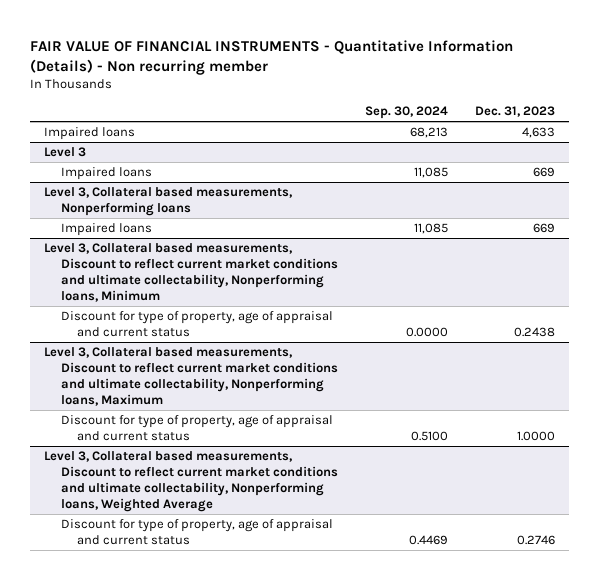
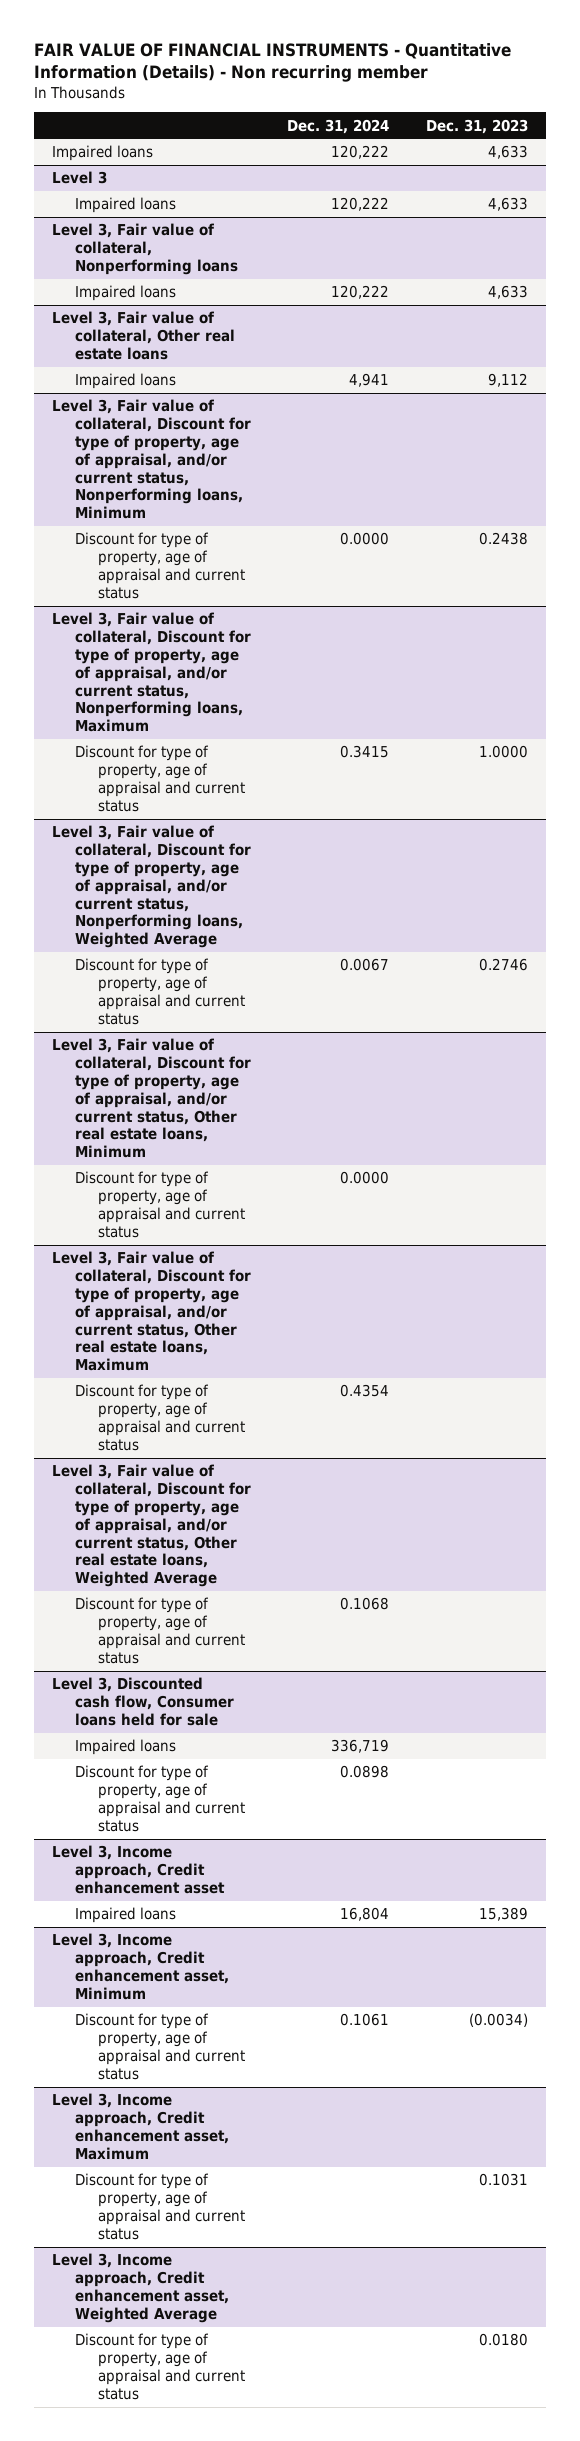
- | Sep. 30, 2024 | Dec. 31, 2023
+ | Dec. 31, 2024 | Dec. 31, 2023
@ Level 3
- Impaired loans | 11,085 | 669
- Level 3, Collateral based measurements, Nonperforming loans
- Impaired loans | 11,085 | 669
- Level 3, Collateral based measurements, Discount to reflect current market conditions and ultimate collectability, Nonperforming loans, Minimum
@ Level 3
+ Impaired loans | 120,222 | 4,633
+ Level 3, Fair value of collateral, Nonperforming loans
+ Impaired loans | 120,222 | 4,633
+ Level 3, Fair value of collateral, Other real estate loans
+ Impaired loans | 4,941 | 9,112
+ Level 3, Fair value of collateral, Discount for type of property, age of appraisal, and/or current status, Nonperforming loans, Minimum
- Level 3, Collateral based measurements, Discount to reflect current market conditions and ultimate collectability, Nonperforming loans, Maximum
+ Level 3, Fair value of collateral, Discount for type of property, age of appraisal, and/or current status, Nonperforming loans, Maximum
- Level 3, Collateral based measurements, Discount to reflect current market conditions and ultimate collectability, Nonperforming loans, Weighted Average
+ Level 3, Fair value of collateral, Discount for type of property, age of appraisal, and/or current status, Nonperforming loans, Weighted Average
+ Level 3, Fair value of collateral, Discount for type of property, age of appraisal, and/or current status, Other real estate loans, Minimum
+ Discount for type of property, age of appraisal and current status | 0.0000 |
+ Level 3, Fair value of collateral, Discount for type of property, age of appraisal, and/or current status, Other real estate loans, Maximum
+ Discount for type of property, age of appraisal and current status | 0.4354 |
+ Level 3, Fair value of collateral, Discount for type of property, age of appraisal, and/or current status, Other real estate loans, Weighted Average
+ Discount for type of property, age of appraisal and current status | 0.1068 |
+ Level 3, Discounted cash flow, Consumer loans held for sale
+ Impaired loans | 336,719 |
+ Discount for type of property, age of appraisal and current status | 0.0898 |
+ Level 3, Income approach, Credit enhancement asset
+ Impaired loans | 16,804 | 15,389
+ Level 3, Income approach, Credit enhancement asset, Minimum
+ Discount for type of property, age of appraisal and current status | 0.1061 | (0.0034)
+ Level 3, Income approach, Credit enhancement asset, Maximum
+ Discount for type of property, age of appraisal and current status | | 0.1031
+ Level 3, Income approach, Credit enhancement asset, Weighted Average
+ Discount for type of property, age of appraisal and current status | | 0.0180

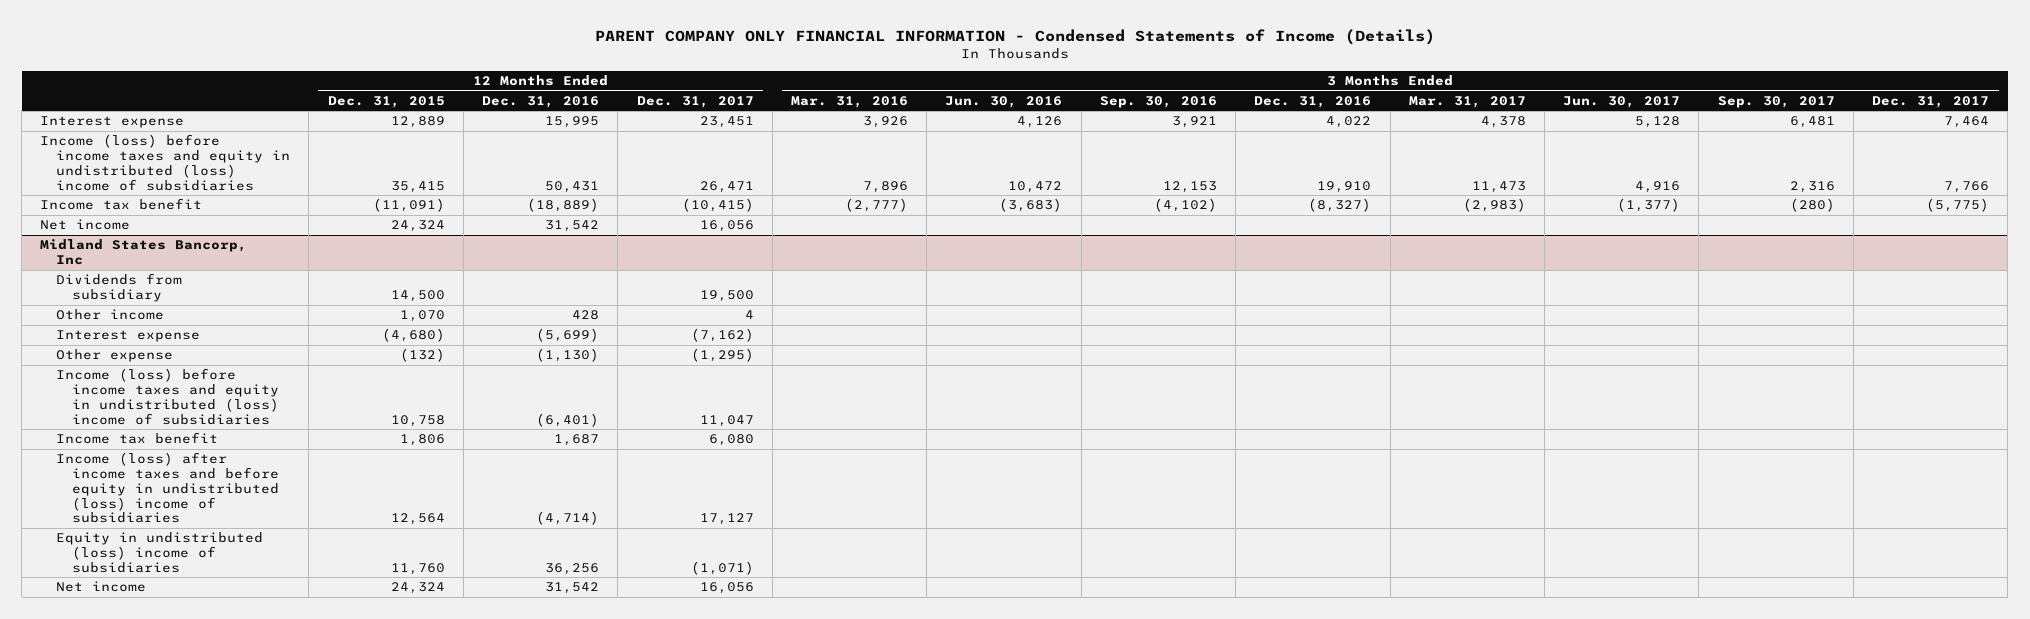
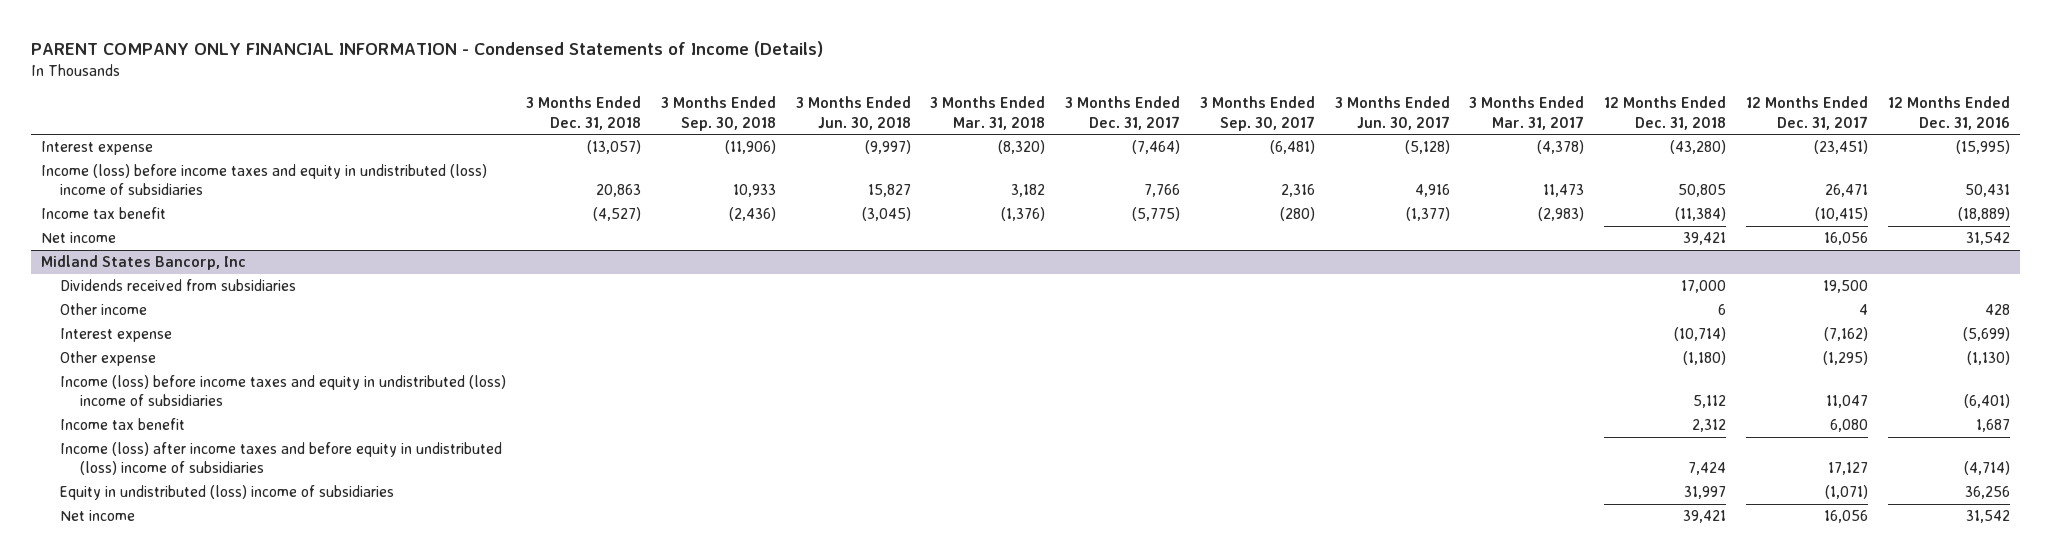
- | 12 Months Ended Dec. 31, 2015 | 12 Months Ended Dec. 31, 2016 | 12 Months Ended Dec. 31, 2017 | 3 Months Ended Mar. 31, 2016 | 3 Months Ended Jun. 30, 2016 | 3 Months Ended Sep. 30, 2016 | 3 Months Ended Dec. 31, 2016 | 3 Months Ended Mar. 31, 2017 | 3 Months Ended Jun. 30, 2017 | 3 Months Ended Sep. 30, 2017 | 3 Months Ended Dec. 31, 2017
+ | 3 Months Ended Dec. 31, 2018 | 3 Months Ended Sep. 30, 2018 | 3 Months Ended Jun. 30, 2018 | 3 Months Ended Mar. 31, 2018 | 3 Months Ended Dec. 31, 2017 | 3 Months Ended Sep. 30, 2017 | 3 Months Ended Jun. 30, 2017 | 3 Months Ended Mar. 31, 2017 | 12 Months Ended Dec. 31, 2018 | 12 Months Ended Dec. 31, 2017 | 12 Months Ended Dec. 31, 2016
- Interest expense | 12,889 | 15,995 | 23,451 | 3,926 | 4,126 | 3,921 | 4,022 | 4,378 | 5,128 | 6,481 | 7,464
+ Interest expense | (13,057) | (11,906) | (9,997) | (8,320) | (7,464) | (6,481) | (5,128) | (4,378) | (43,280) | (23,451) | (15,995)
@ Midland States Bancorp, Inc
- Dividends from subsidiary | 14,500 | | 19,500 | | | | | | | |
+ Dividends received from subsidiaries | | | | | | | | | 17,000 | 19,500 |

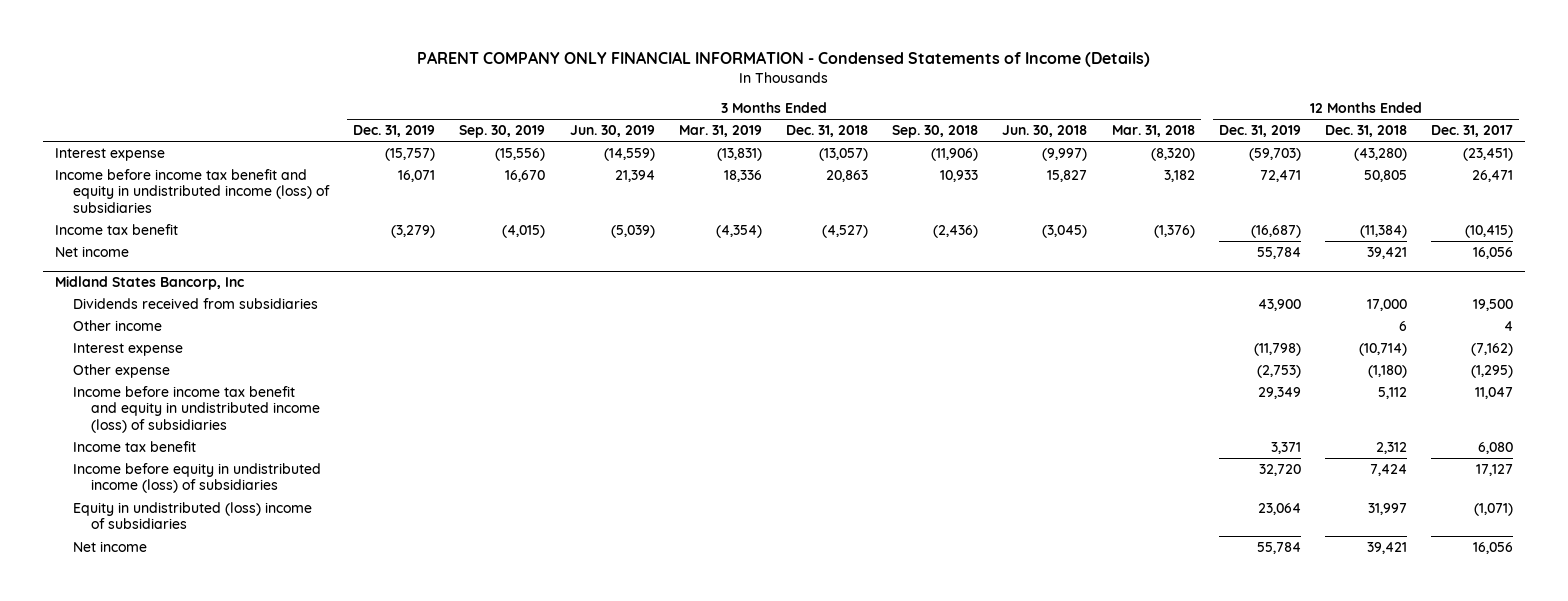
- | 3 Months Ended Dec. 31, 2018 | 3 Months Ended Sep. 30, 2018 | 3 Months Ended Jun. 30, 2018 | 3 Months Ended Mar. 31, 2018 | 3 Months Ended Dec. 31, 2017 | 3 Months Ended Sep. 30, 2017 | 3 Months Ended Jun. 30, 2017 | 3 Months Ended Mar. 31, 2017 | 12 Months Ended Dec. 31, 2018 | 12 Months Ended Dec. 31, 2017 | 12 Months Ended Dec. 31, 2016
+ | 3 Months Ended Dec. 31, 2019 | 3 Months Ended Sep. 30, 2019 | 3 Months Ended Jun. 30, 2019 | 3 Months Ended Mar. 31, 2019 | 3 Months Ended Dec. 31, 2018 | 3 Months Ended Sep. 30, 2018 | 3 Months Ended Jun. 30, 2018 | 3 Months Ended Mar. 31, 2018 | 12 Months Ended Dec. 31, 2019 | 12 Months Ended Dec. 31, 2018 | 12 Months Ended Dec. 31, 2017
- Income (loss) before income taxes and equity in undistributed (loss) income of subsidiaries | 20,863 | 10,933 | 15,827 | 3,182 | 7,766 | 2,316 | 4,916 | 11,473 | 50,805 | 26,471 | 50,431
+ Income before income tax benefit and equity in undistributed income (loss) of subsidiaries | 16,071 | 16,670 | 21,394 | 18,336 | 20,863 | 10,933 | 15,827 | 3,182 | 72,471 | 50,805 | 26,471
@ Midland States Bancorp, Inc
- Income (loss) before income taxes and equity in undistributed (loss) income of subsidiaries | | | | | | | | | 5,112 | 11,047 | (6,401)
+ Income before income tax benefit and equity in undistributed income (loss) of subsidiaries | | | | | | | | | 29,349 | 5,112 | 11,047
- Income (loss) after income taxes and before equity in undistributed (loss) income of subsidiaries | | | | | | | | | 7,424 | 17,127 | (4,714)
+ Income before equity in undistributed income (loss) of subsidiaries | | | | | | | | | 32,720 | 7,424 | 17,127

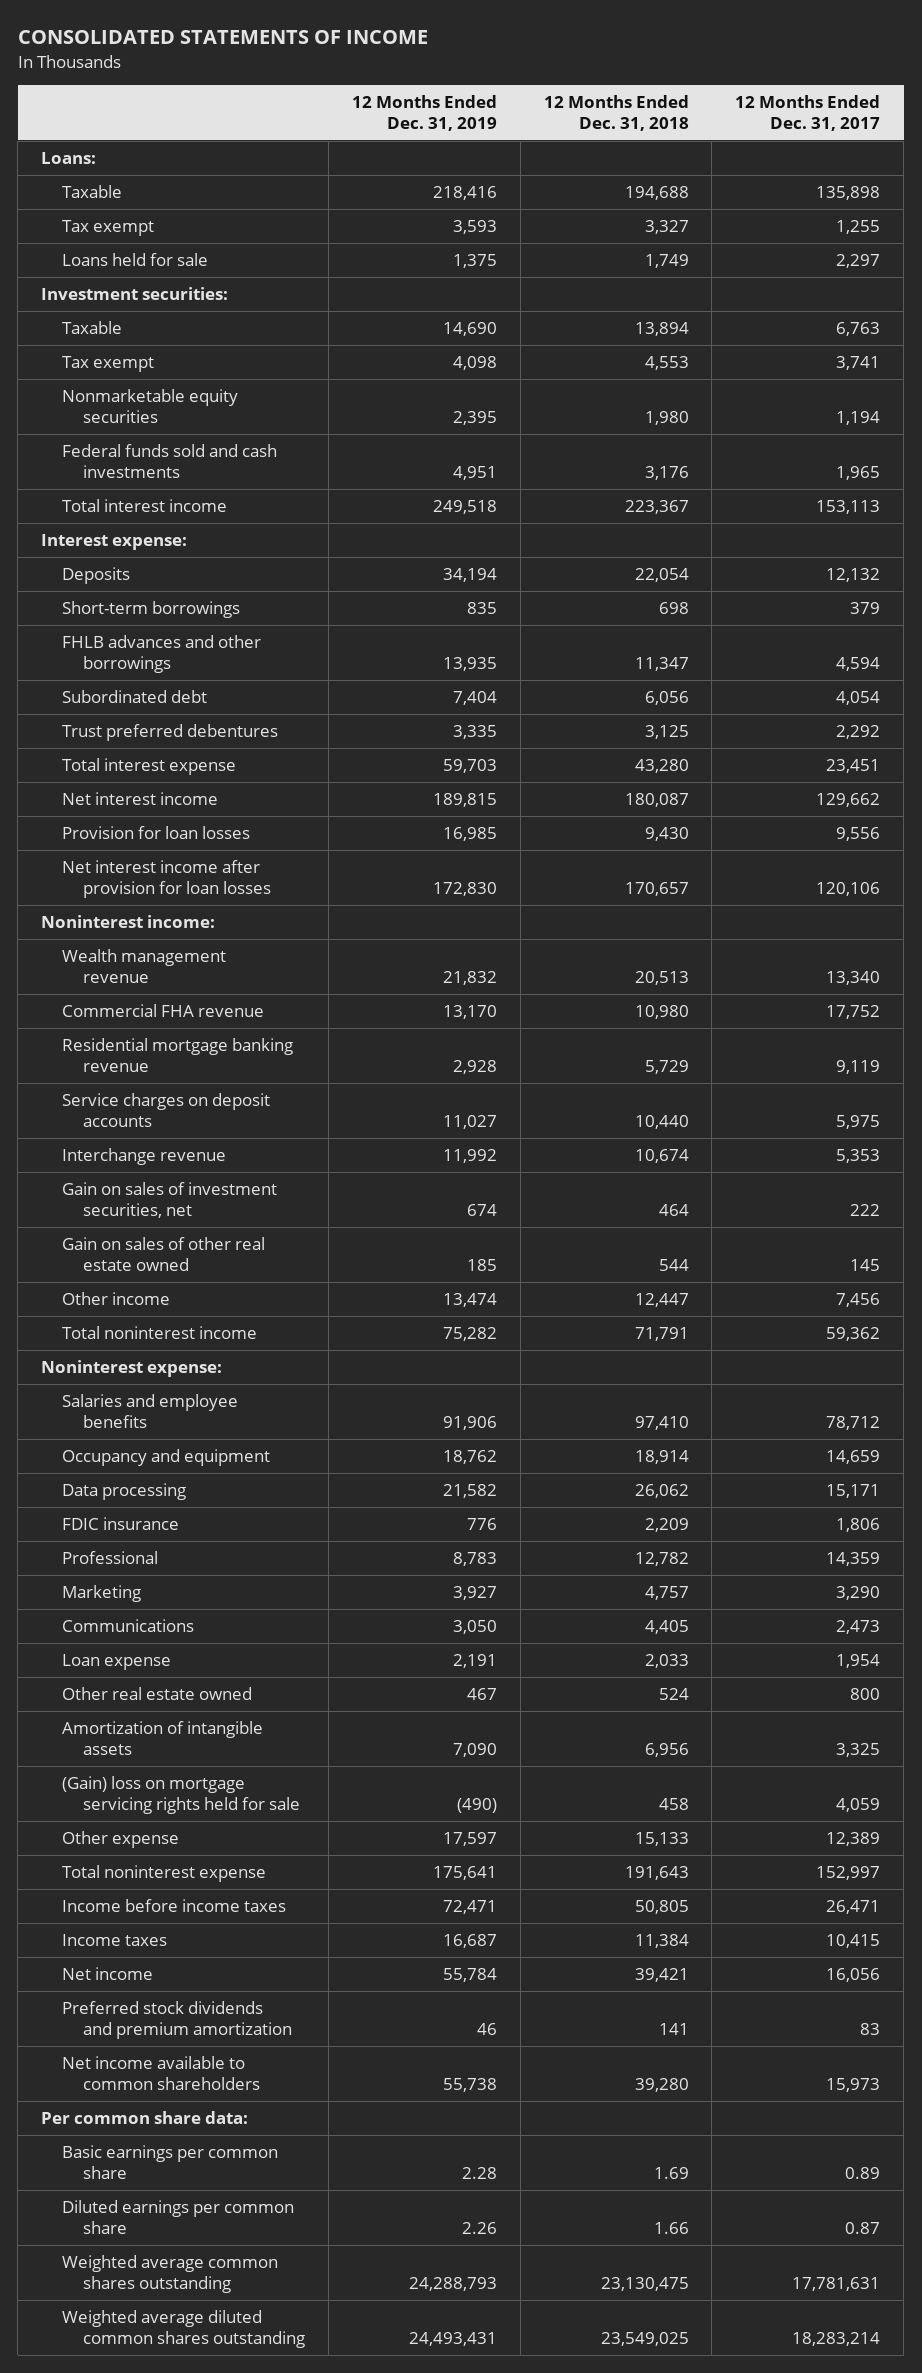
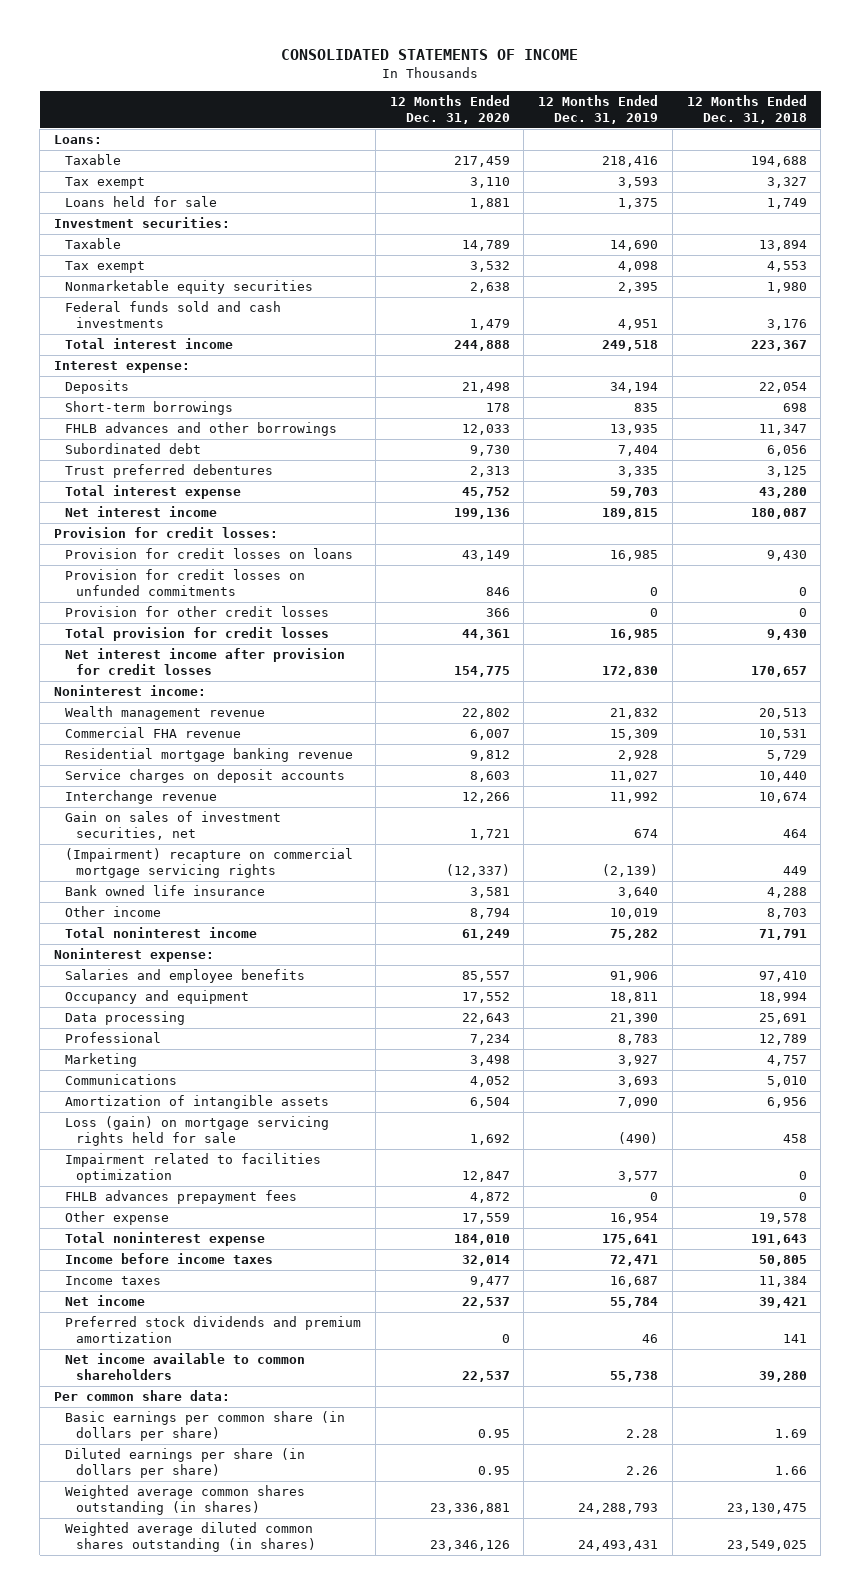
- | 12 Months Ended Dec. 31, 2019 | 12 Months Ended Dec. 31, 2018 | 12 Months Ended Dec. 31, 2017
+ | 12 Months Ended Dec. 31, 2020 | 12 Months Ended Dec. 31, 2019 | 12 Months Ended Dec. 31, 2018
- Provision for loan losses | 16,985 | 9,430 | 9,556
- Net interest income after provision for loan losses | 172,830 | 170,657 | 120,106
+ Provision for credit losses:
+ Provision for credit losses on loans | 43,149 | 16,985 | 9,430
+ Provision for credit losses on unfunded commitments | 846 | 0 | 0
+ Provision for other credit losses | 366 | 0 | 0
+ Total provision for credit losses | 44,361 | 16,985 | 9,430
+ Net interest income after provision for credit losses | 154,775 | 172,830 | 170,657
- Commercial FHA revenue | 13,170 | 10,980 | 17,752
+ Commercial FHA revenue | 6,007 | 15,309 | 10,531
- Gain on sales of other real estate owned | 185 | 544 | 145
- Other income | 13,474 | 12,447 | 7,456
+ (Impairment) recapture on commercial mortgage servicing rights | (12,337) | (2,139) | 449
+ Bank owned life insurance | 3,581 | 3,640 | 4,288
+ Other income | 8,794 | 10,019 | 8,703
- Occupancy and equipment | 18,762 | 18,914 | 14,659
- Data processing | 21,582 | 26,062 | 15,171
- FDIC insurance | 776 | 2,209 | 1,806
- Professional | 8,783 | 12,782 | 14,359
+ Occupancy and equipment | 17,552 | 18,811 | 18,994
+ Data processing | 22,643 | 21,390 | 25,691
+ Professional | 7,234 | 8,783 | 12,789
- Communications | 3,050 | 4,405 | 2,473
- Loan expense | 2,191 | 2,033 | 1,954
- Other real estate owned | 467 | 524 | 800
+ Communications | 4,052 | 3,693 | 5,010
- (Gain) loss on mortgage servicing rights held for sale | (490) | 458 | 4,059
- Other expense | 17,597 | 15,133 | 12,389
+ Loss (gain) on mortgage servicing rights held for sale | 1,692 | (490) | 458
+ Impairment related to facilities optimization | 12,847 | 3,577 | 0
+ FHLB advances prepayment fees | 4,872 | 0 | 0
+ Other expense | 17,559 | 16,954 | 19,578
- Basic earnings per common share | 2.28 | 1.69 | 0.89
- Diluted earnings per common share | 2.26 | 1.66 | 0.87
- Weighted average common shares outstanding | 24,288,793 | 23,130,475 | 17,781,631
- Weighted average diluted common shares outstanding | 24,493,431 | 23,549,025 | 18,283,214
+ Basic earnings per common share (in dollars per share) | 0.95 | 2.28 | 1.69
+ Diluted earnings per share (in dollars per share) | 0.95 | 2.26 | 1.66
+ Weighted average common shares outstanding (in shares) | 23,336,881 | 24,288,793 | 23,130,475
+ Weighted average diluted common shares outstanding (in shares) | 23,346,126 | 24,493,431 | 23,549,025

